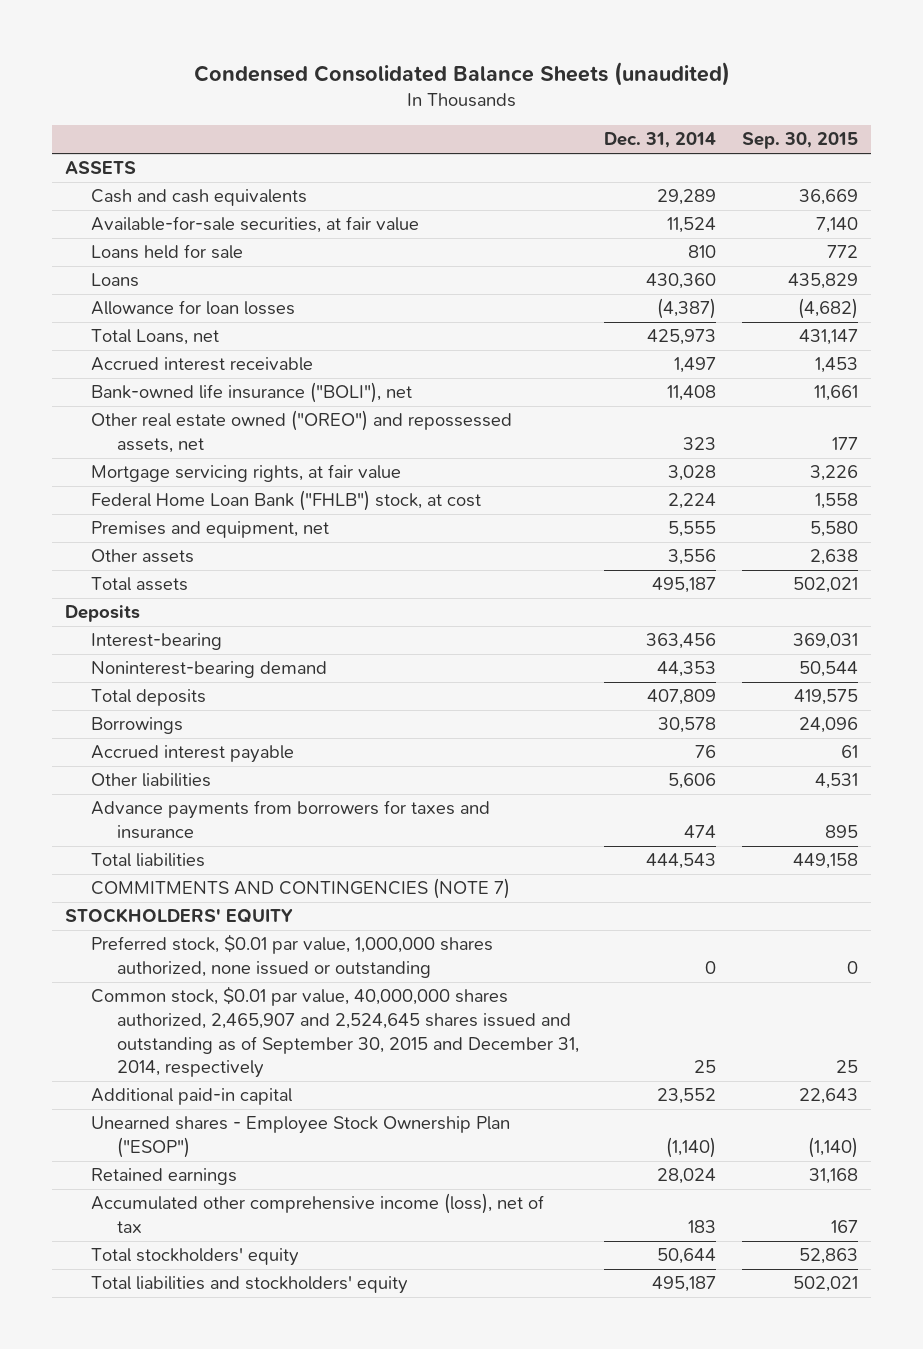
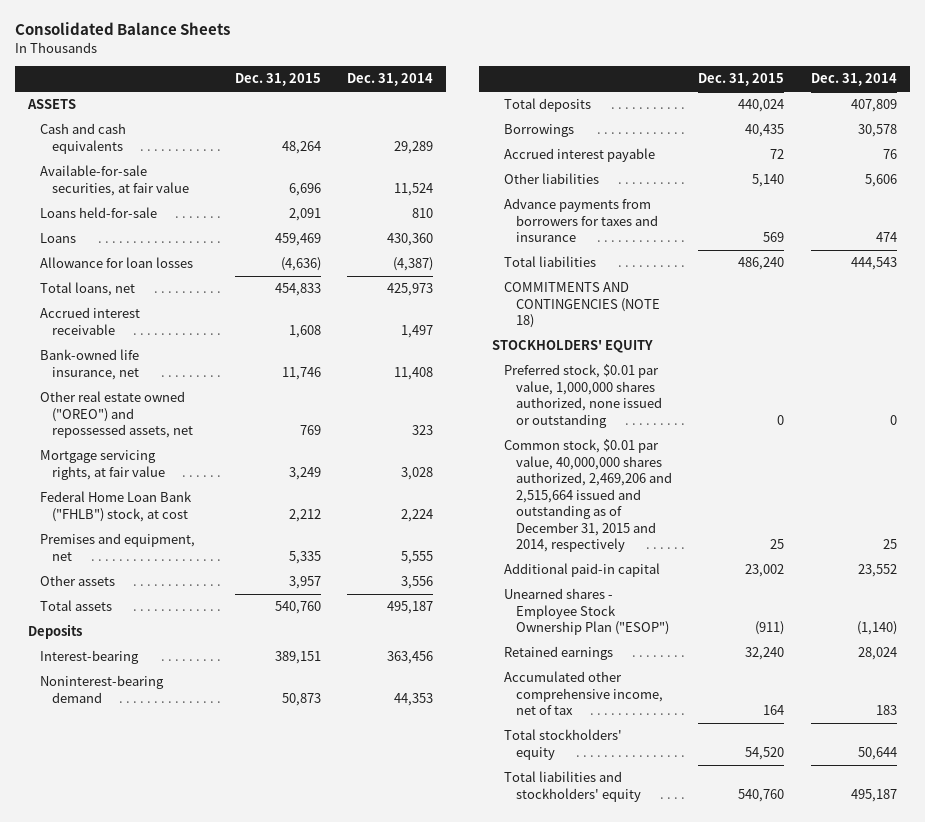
- Condensed Consolidated Balance Sheets (unaudited)
+ Consolidated Balance Sheets
- | Dec. 31, 2014 | Sep. 30, 2015
+ | Dec. 31, 2015 | Dec. 31, 2014
- Loans held for sale | 810 | 772
+ Loans held-for-sale | 2,091 | 810
- Total Loans, net | 425,973 | 431,147
+ Total loans, net | 454,833 | 425,973
- Bank-owned life insurance ("BOLI"), net | 11,408 | 11,661
+ Bank-owned life insurance, net | 11,746 | 11,408
- COMMITMENTS AND CONTINGENCIES (NOTE 7)
+ COMMITMENTS AND CONTINGENCIES (NOTE 18)
- Common stock, $0.01 par value, 40,000,000 shares authorized, 2,465,907 and 2,524,645 shares issued and outstanding as of September 30, 2015 and December 31, 2014, respectively | 25 | 25
+ Common stock, $0.01 par value, 40,000,000 shares authorized, 2,469,206 and 2,515,664 issued and outstanding as of December 31, 2015 and 2014, respectively | 25 | 25
- Accumulated other comprehensive income (loss), net of tax | 183 | 167
+ Accumulated other comprehensive income, net of tax | 164 | 183

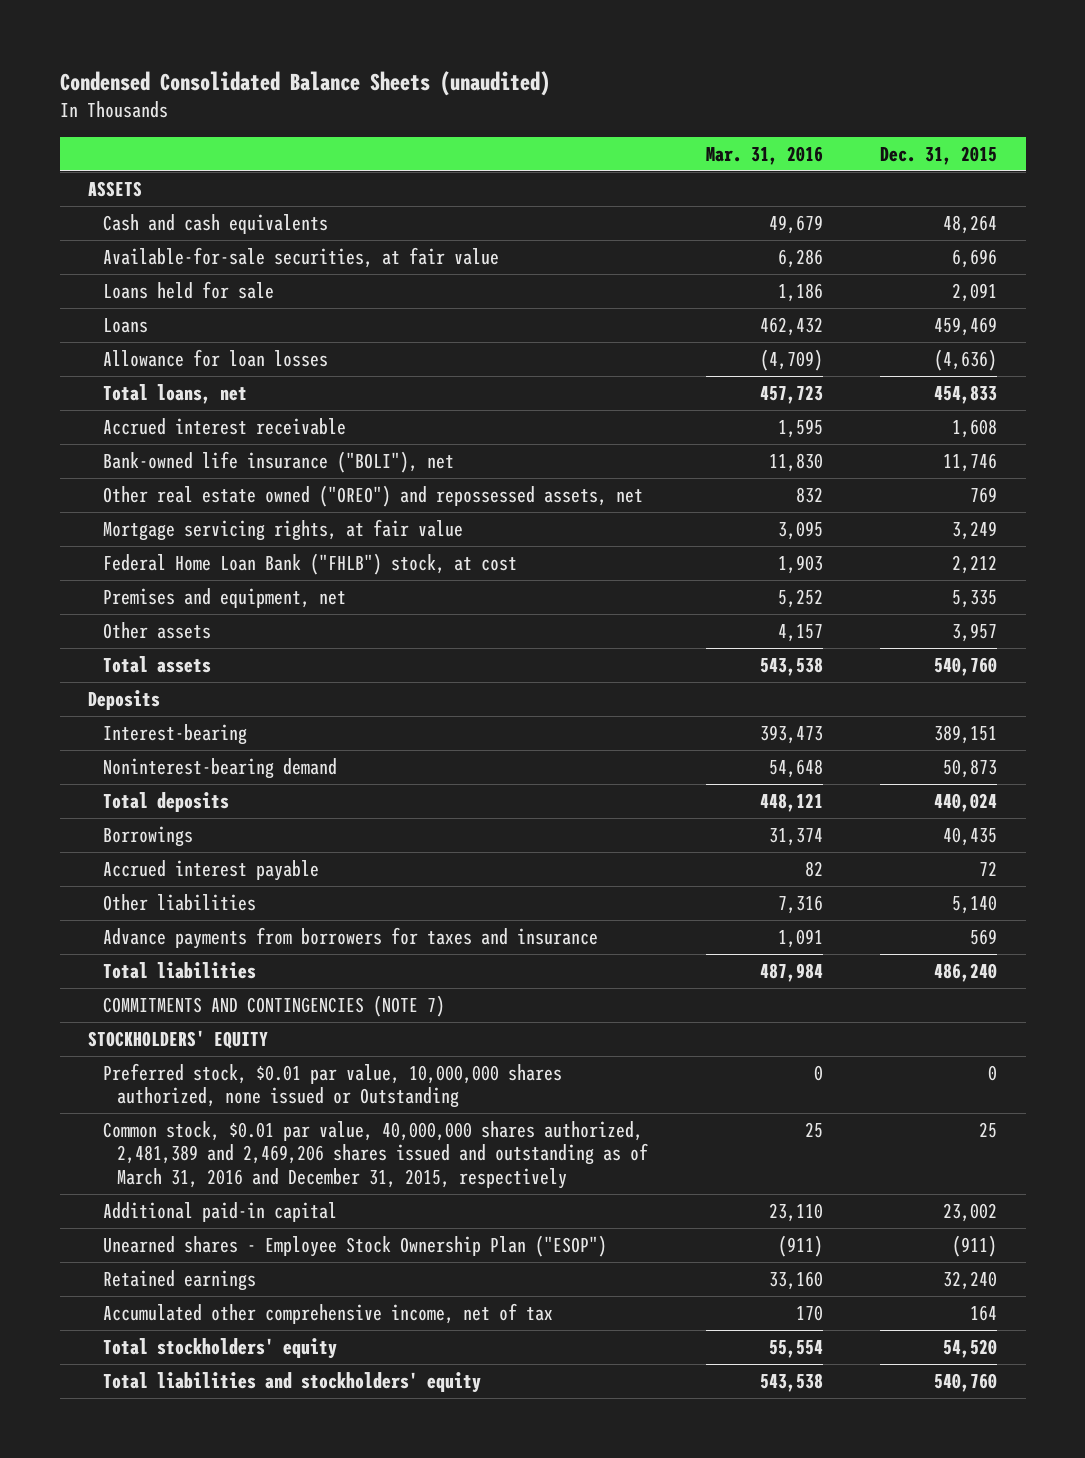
- Consolidated Balance Sheets
+ Condensed Consolidated Balance Sheets (unaudited)
- | Dec. 31, 2015 | Dec. 31, 2014
+ | Mar. 31, 2016 | Dec. 31, 2015
- Loans held-for-sale | 2,091 | 810
+ Loans held for sale | 1,186 | 2,091
- Bank-owned life insurance, net | 11,746 | 11,408
+ Bank-owned life insurance ("BOLI"), net | 11,830 | 11,746
- COMMITMENTS AND CONTINGENCIES (NOTE 18)
+ COMMITMENTS AND CONTINGENCIES (NOTE 7)
- Preferred stock, $0.01 par value, 1,000,000 shares authorized, none issued or outstanding | 0 | 0
- Common stock, $0.01 par value, 40,000,000 shares authorized, 2,469,206 and 2,515,664 issued and outstanding as of December 31, 2015 and 2014, respectively | 25 | 25
+ Preferred stock, $0.01 par value, 10,000,000 shares authorized, none issued or Outstanding | 0 | 0
+ Common stock, $0.01 par value, 40,000,000 shares authorized, 2,481,389 and 2,469,206 shares issued and outstanding as of March 31, 2016 and December 31, 2015, respectively | 25 | 25

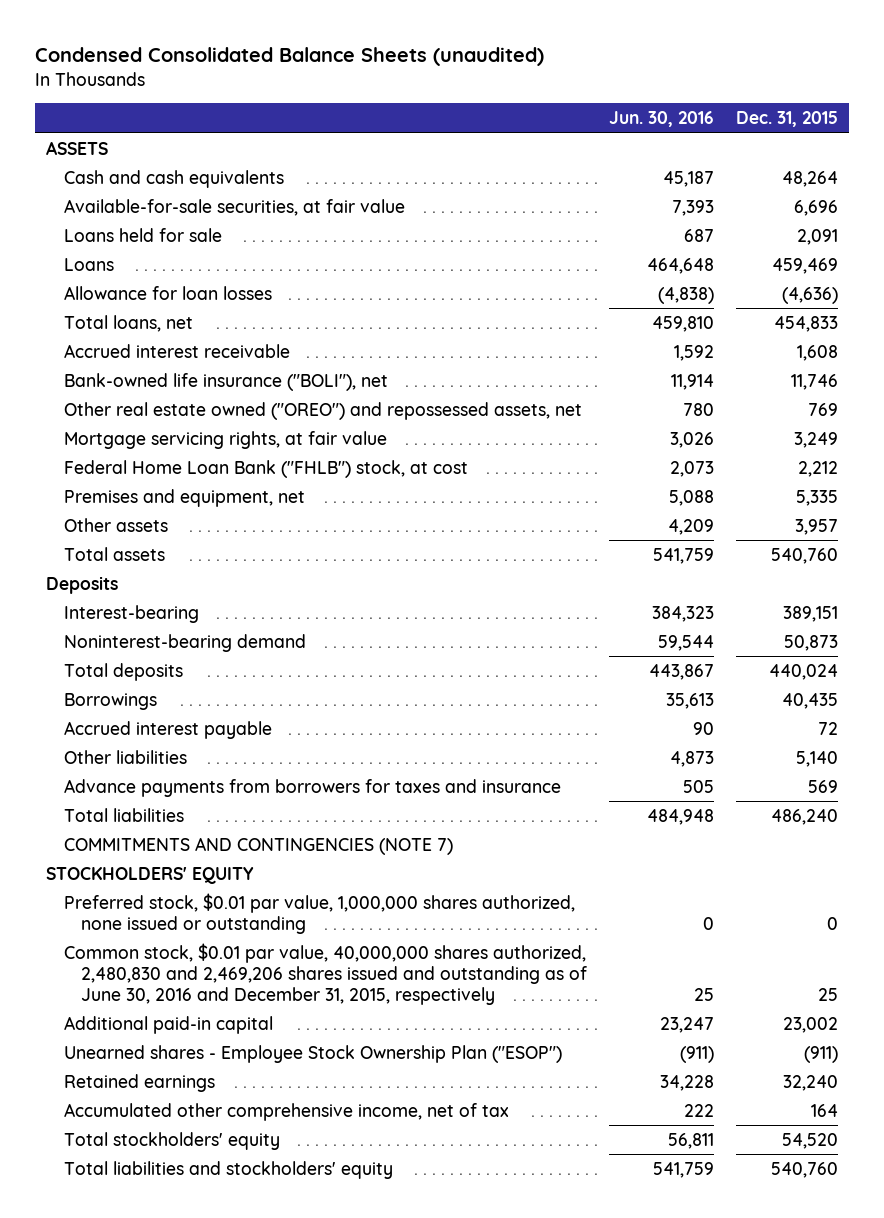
- | Mar. 31, 2016 | Dec. 31, 2015
+ | Jun. 30, 2016 | Dec. 31, 2015
- Preferred stock, $0.01 par value, 10,000,000 shares authorized, none issued or Outstanding | 0 | 0
- Common stock, $0.01 par value, 40,000,000 shares authorized, 2,481,389 and 2,469,206 shares issued and outstanding as of March 31, 2016 and December 31, 2015, respectively | 25 | 25
+ Preferred stock, $0.01 par value, 1,000,000 shares authorized, none issued or outstanding | 0 | 0
+ Common stock, $0.01 par value, 40,000,000 shares authorized, 2,480,830 and 2,469,206 shares issued and outstanding as of June 30, 2016 and December 31, 2015, respectively | 25 | 25

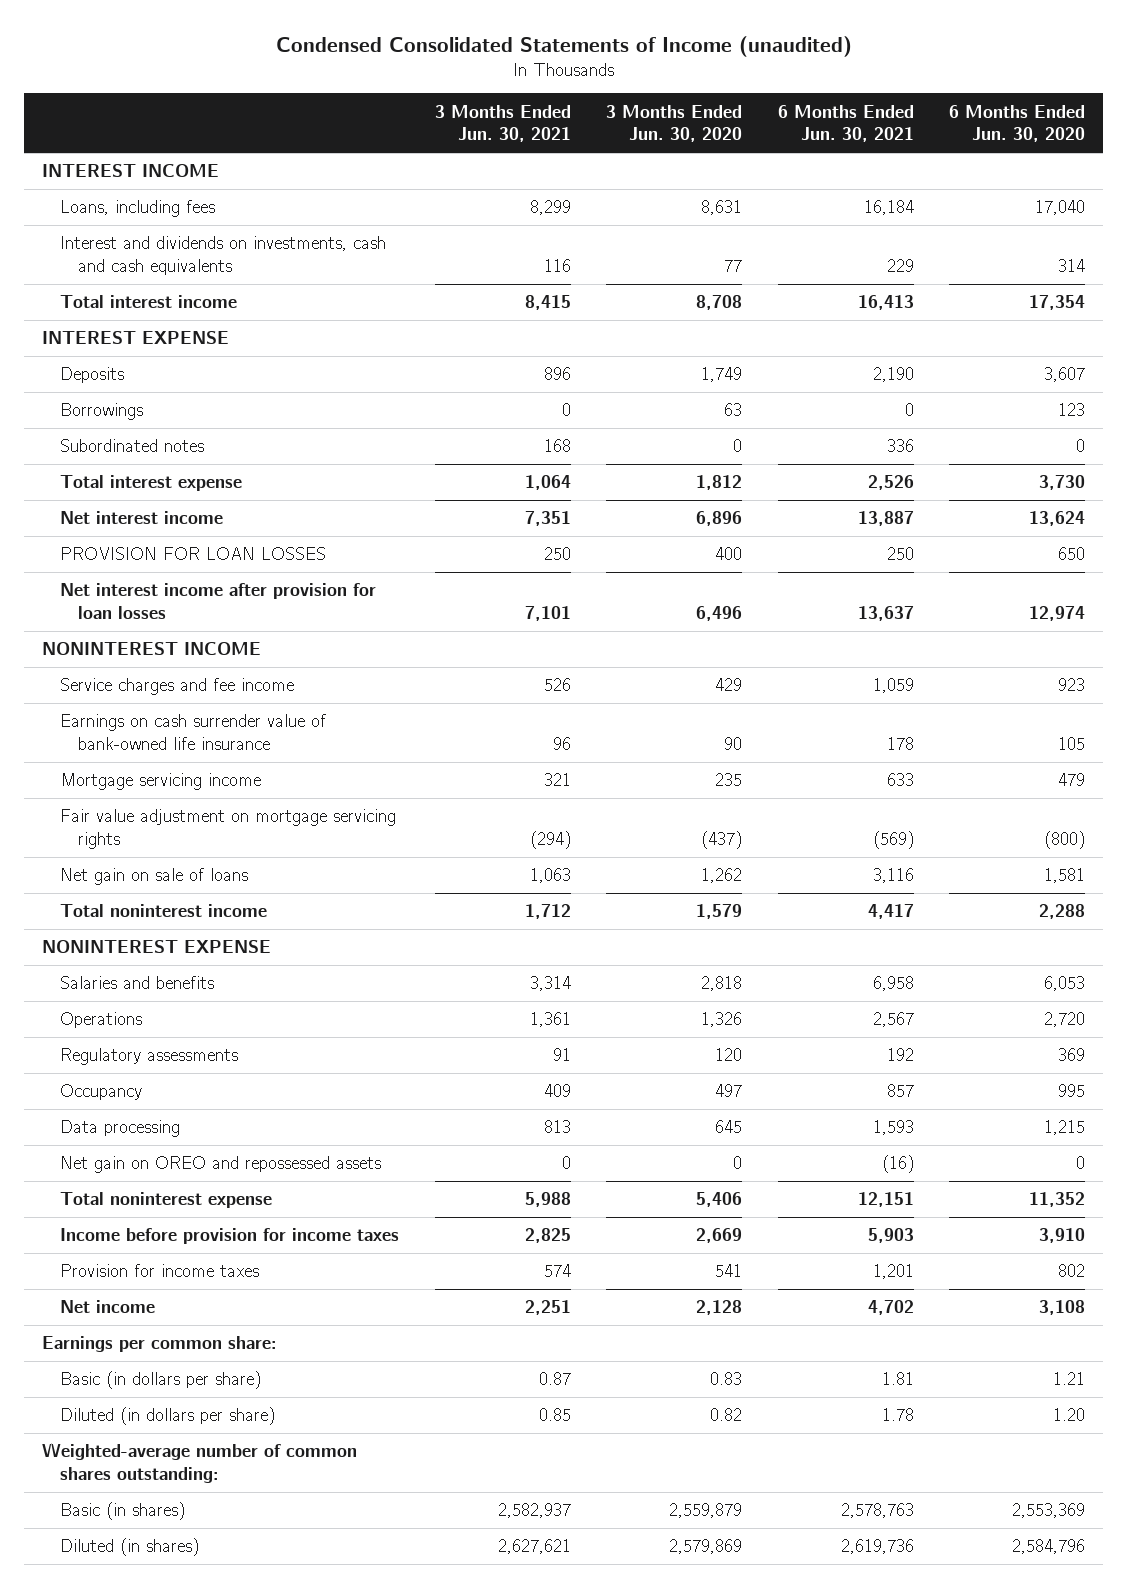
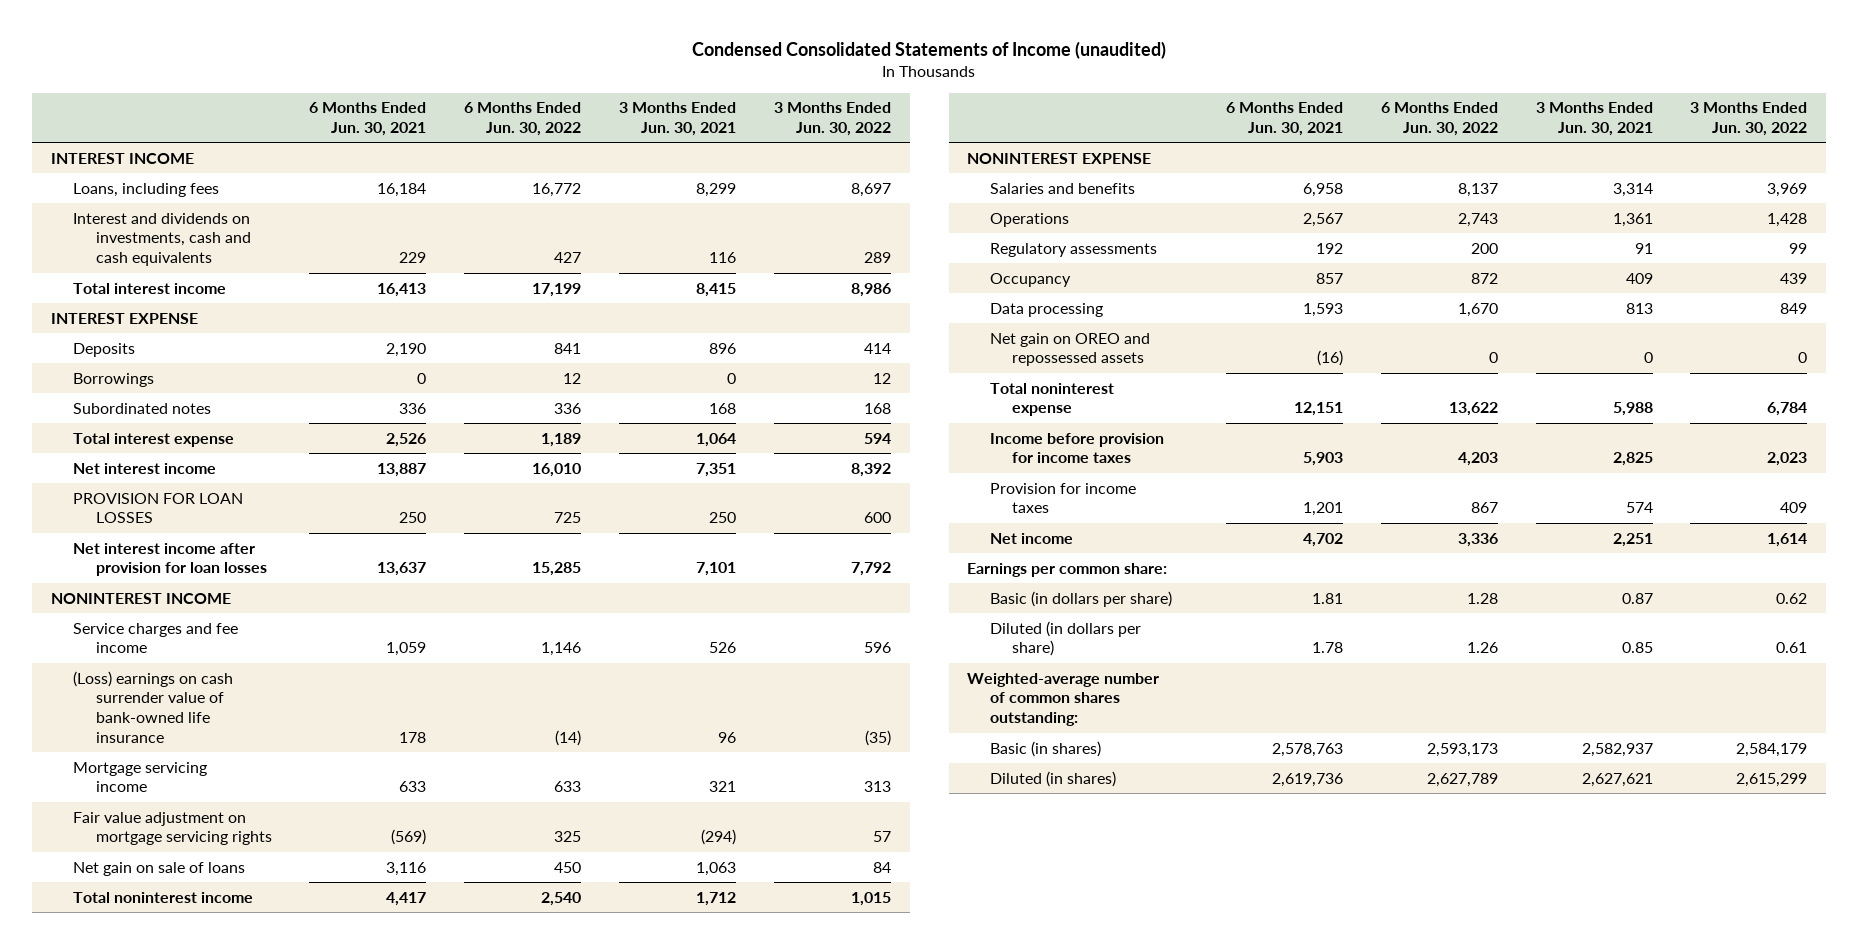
- | 3 Months Ended Jun. 30, 2021 | 3 Months Ended Jun. 30, 2020 | 6 Months Ended Jun. 30, 2021 | 6 Months Ended Jun. 30, 2020
+ | 6 Months Ended Jun. 30, 2021 | 6 Months Ended Jun. 30, 2022 | 3 Months Ended Jun. 30, 2021 | 3 Months Ended Jun. 30, 2022
- Earnings on cash surrender value of bank-owned life insurance | 96 | 90 | 178 | 105
+ (Loss) earnings on cash surrender value of bank-owned life insurance | 178 | (14) | 96 | (35)

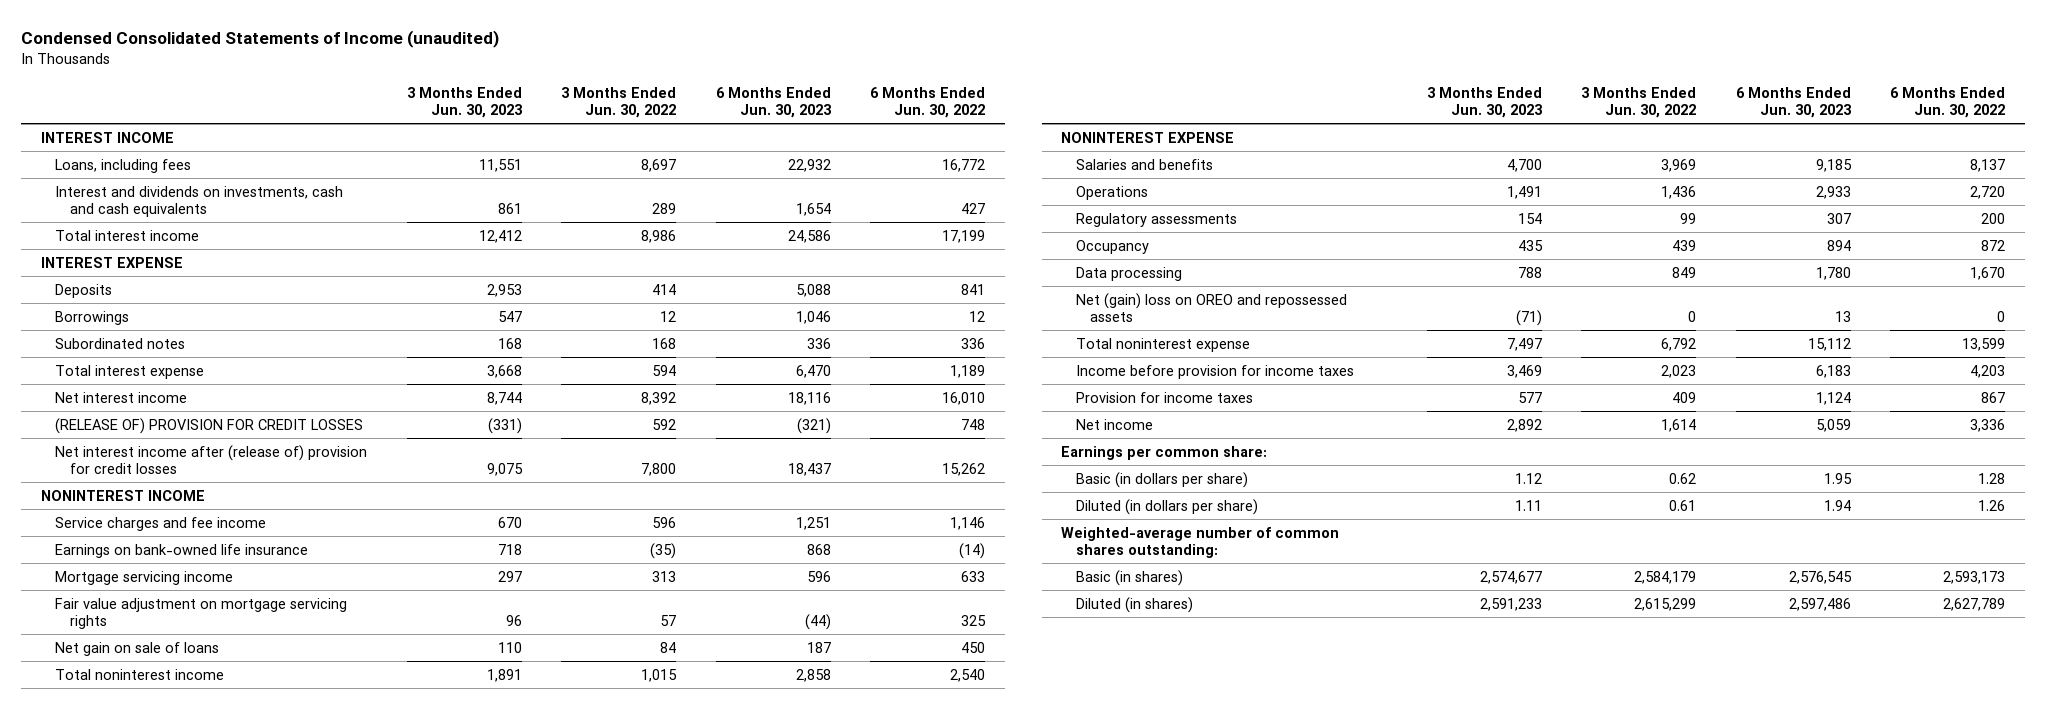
- | 6 Months Ended Jun. 30, 2021 | 6 Months Ended Jun. 30, 2022 | 3 Months Ended Jun. 30, 2021 | 3 Months Ended Jun. 30, 2022
+ | 3 Months Ended Jun. 30, 2023 | 3 Months Ended Jun. 30, 2022 | 6 Months Ended Jun. 30, 2023 | 6 Months Ended Jun. 30, 2022
- PROVISION FOR LOAN LOSSES | 250 | 725 | 250 | 600
- Net interest income after provision for loan losses | 13,637 | 15,285 | 7,101 | 7,792
+ (RELEASE OF) PROVISION FOR CREDIT LOSSES | (331) | 592 | (321) | 748
+ Net interest income after (release of) provision for credit losses | 9,075 | 7,800 | 18,437 | 15,262
- (Loss) earnings on cash surrender value of bank-owned life insurance | 178 | (14) | 96 | (35)
+ Earnings on bank-owned life insurance | 718 | (35) | 868 | (14)
- Operations | 2,567 | 2,743 | 1,361 | 1,428
+ Operations | 1,491 | 1,436 | 2,933 | 2,720
- Net gain on OREO and repossessed assets | (16) | 0 | 0 | 0
- Total noninterest expense | 12,151 | 13,622 | 5,988 | 6,784
+ Net (gain) loss on OREO and repossessed assets | (71) | 0 | 13 | 0
+ Total noninterest expense | 7,497 | 6,792 | 15,112 | 13,599

